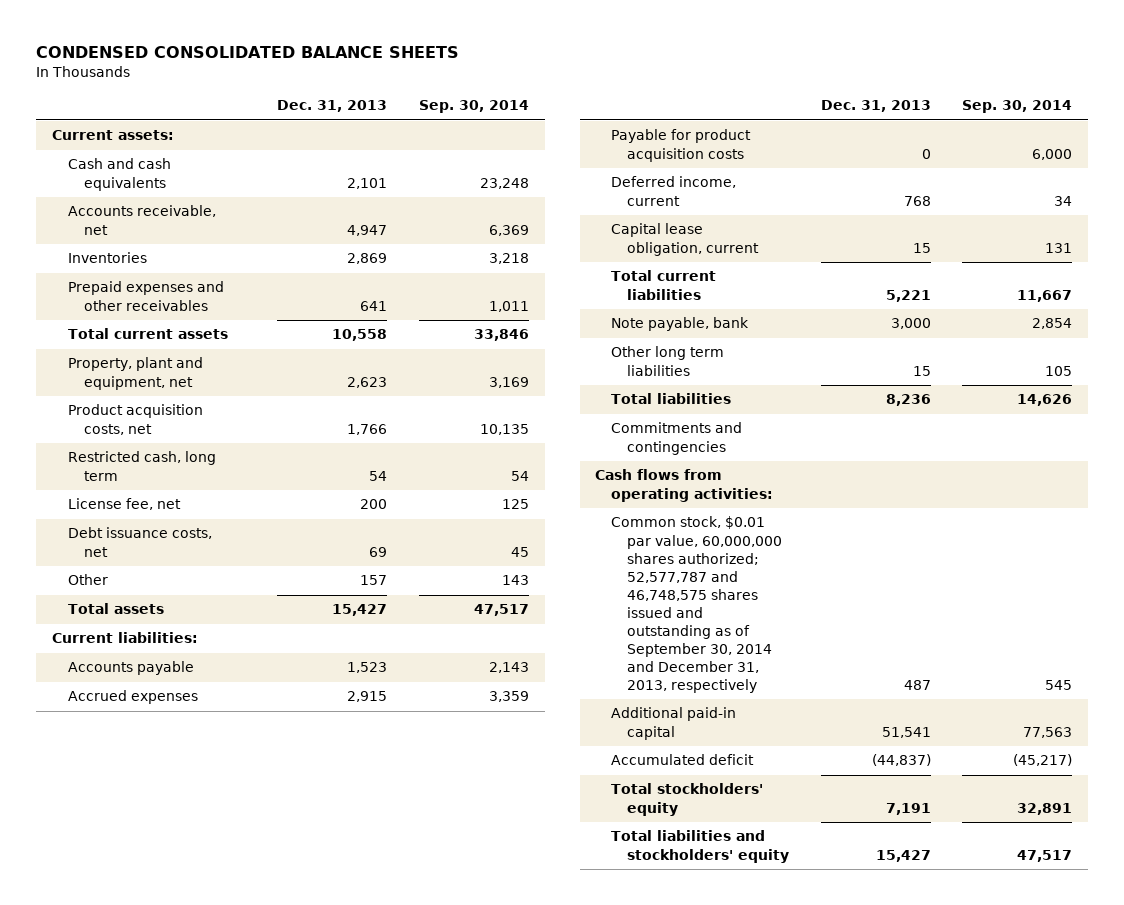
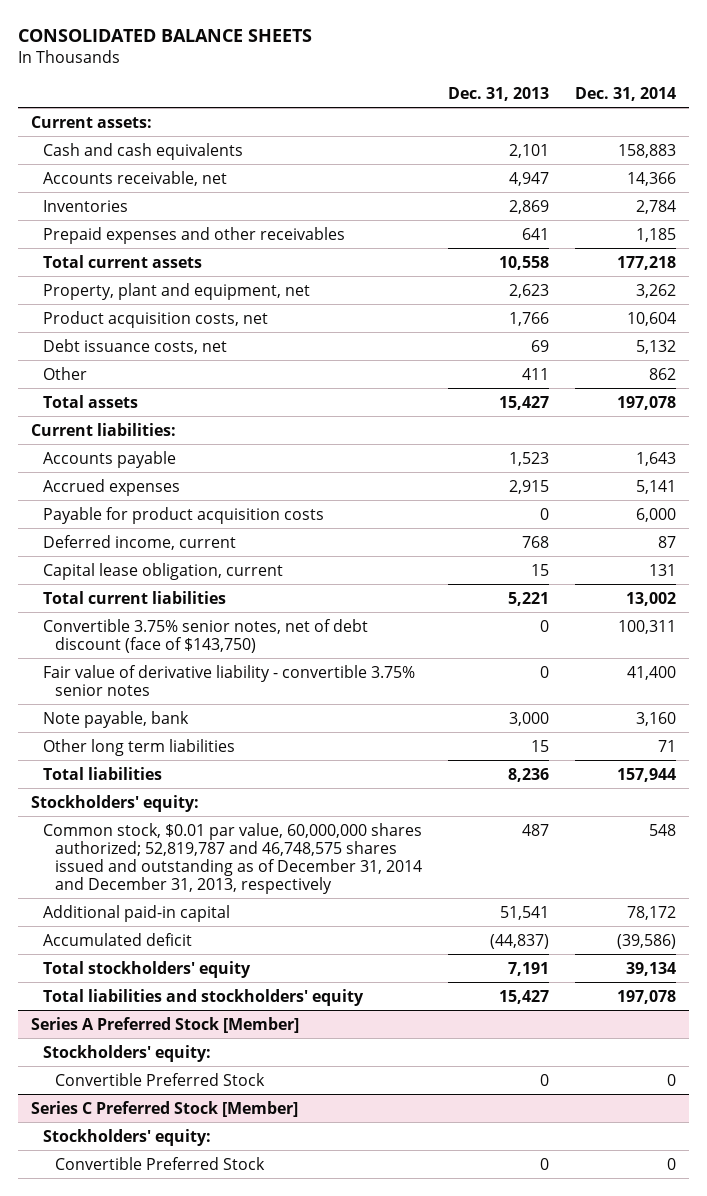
- CONDENSED CONSOLIDATED BALANCE SHEETS
+ CONSOLIDATED BALANCE SHEETS
- | Dec. 31, 2013 | Sep. 30, 2014
+ | Dec. 31, 2013 | Dec. 31, 2014
- Restricted cash, long term | 54 | 54
- License fee, net | 200 | 125
- Other | 157 | 143
+ Other | 411 | 862
+ Convertible 3.75% senior notes, net of debt discount (face of $143,750) | 0 | 100,311
+ Fair value of derivative liability - convertible 3.75% senior notes | 0 | 41,400
- Commitments and contingencies
- Cash flows from operating activities:
- Common stock, $0.01 par value, 60,000,000 shares authorized; 52,577,787 and 46,748,575 shares issued and outstanding as of September 30, 2014 and December 31, 2013, respectively | 487 | 545
+ Stockholders' equity:
+ Common stock, $0.01 par value, 60,000,000 shares authorized; 52,819,787 and 46,748,575 shares issued and outstanding as of December 31, 2014 and December 31, 2013, respectively | 487 | 548
+ Series A Preferred Stock [Member]
+ Stockholders' equity:
+ Convertible Preferred Stock | 0 | 0
+ Series C Preferred Stock [Member]
+ Stockholders' equity:
+ Convertible Preferred Stock | 0 | 0

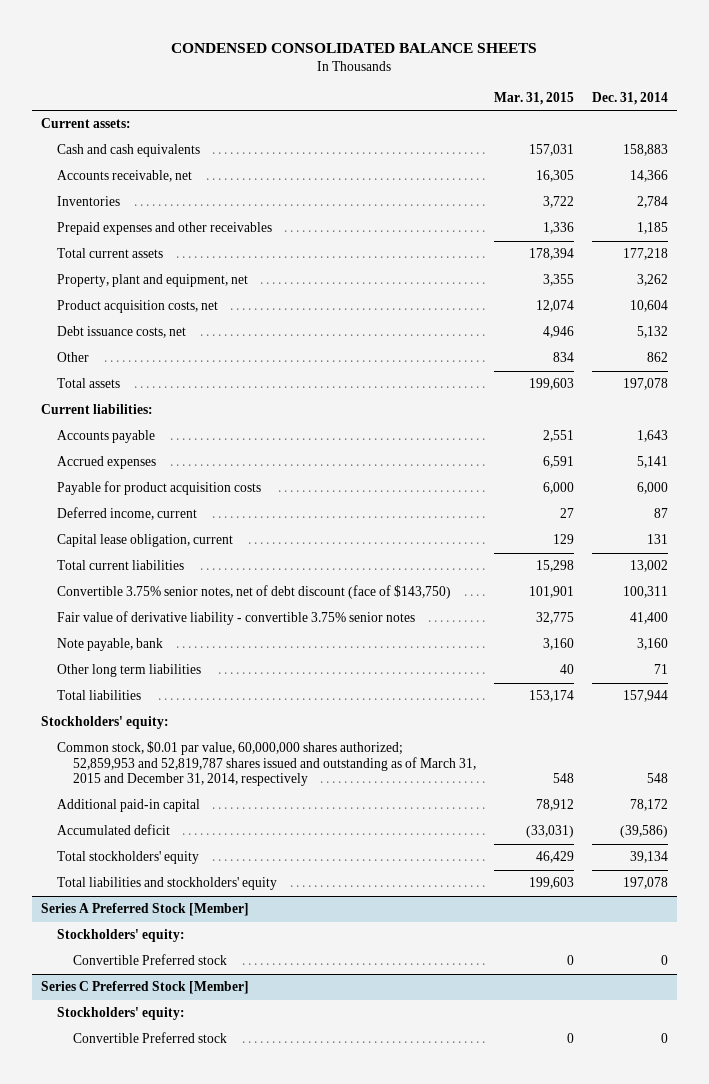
- CONSOLIDATED BALANCE SHEETS
+ CONDENSED CONSOLIDATED BALANCE SHEETS
- | Dec. 31, 2013 | Dec. 31, 2014
+ | Mar. 31, 2015 | Dec. 31, 2014
- Common stock, $0.01 par value, 60,000,000 shares authorized; 52,819,787 and 46,748,575 shares issued and outstanding as of December 31, 2014 and December 31, 2013, respectively | 487 | 548
+ Common stock, $0.01 par value, 60,000,000 shares authorized; 52,859,953 and 52,819,787 shares issued and outstanding as of March 31, 2015 and December 31, 2014, respectively | 548 | 548
@ Series A Preferred Stock [Member]
- Convertible Preferred Stock | 0 | 0
+ Convertible Preferred stock | 0 | 0
@ Series C Preferred Stock [Member]
- Convertible Preferred Stock | 0 | 0
+ Convertible Preferred stock | 0 | 0

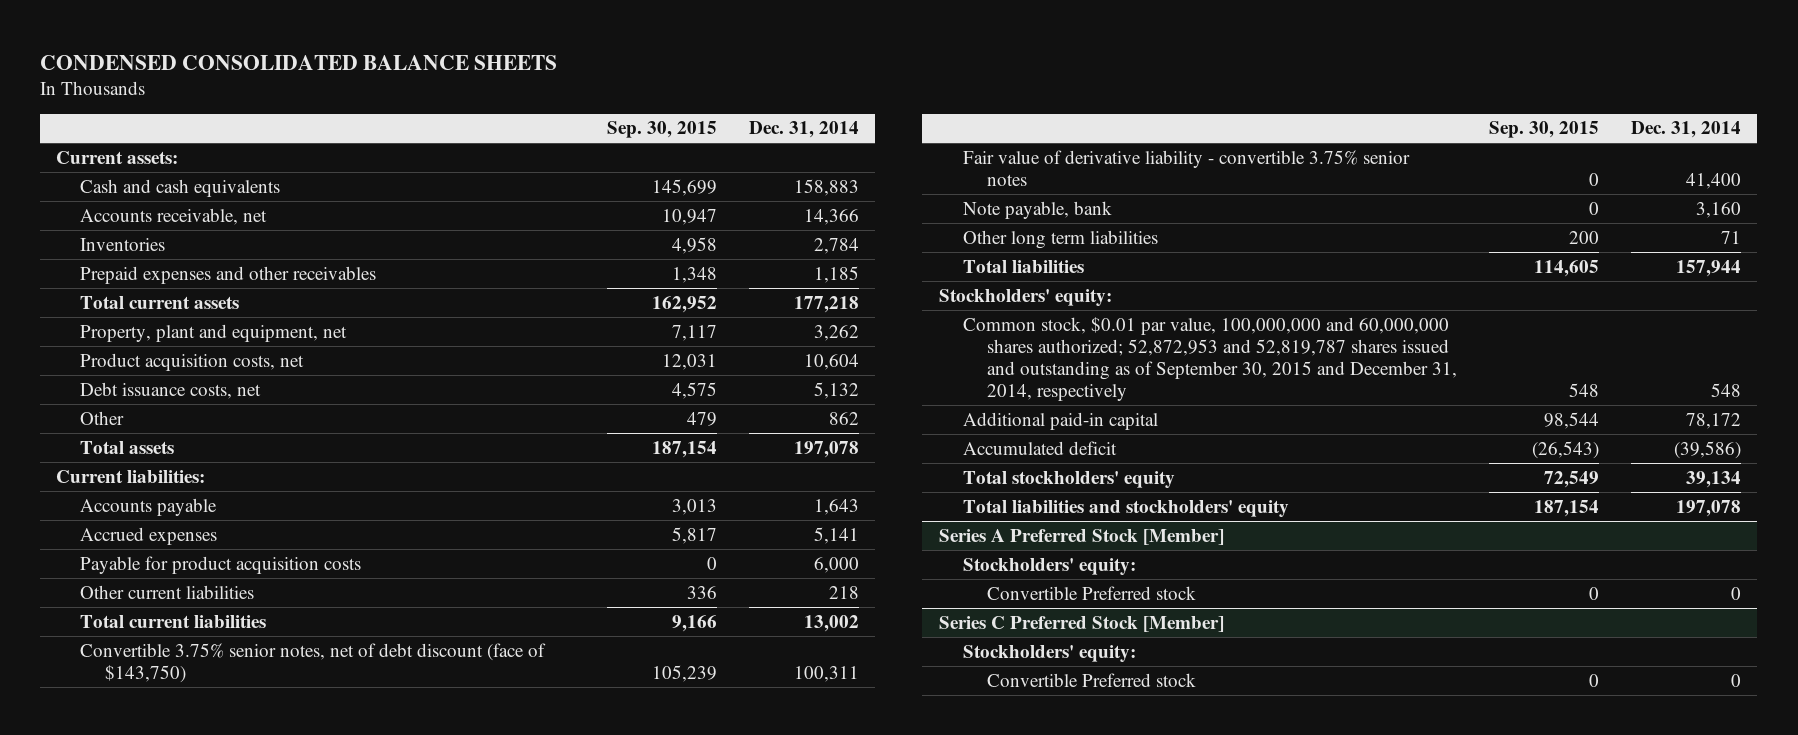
- | Mar. 31, 2015 | Dec. 31, 2014
+ | Sep. 30, 2015 | Dec. 31, 2014
- Deferred income, current | 27 | 87
- Capital lease obligation, current | 129 | 131
+ Other current liabilities | 336 | 218
- Common stock, $0.01 par value, 60,000,000 shares authorized; 52,859,953 and 52,819,787 shares issued and outstanding as of March 31, 2015 and December 31, 2014, respectively | 548 | 548
+ Common stock, $0.01 par value, 100,000,000 and 60,000,000 shares authorized; 52,872,953 and 52,819,787 shares issued and outstanding as of September 30, 2015 and December 31, 2014, respectively | 548 | 548

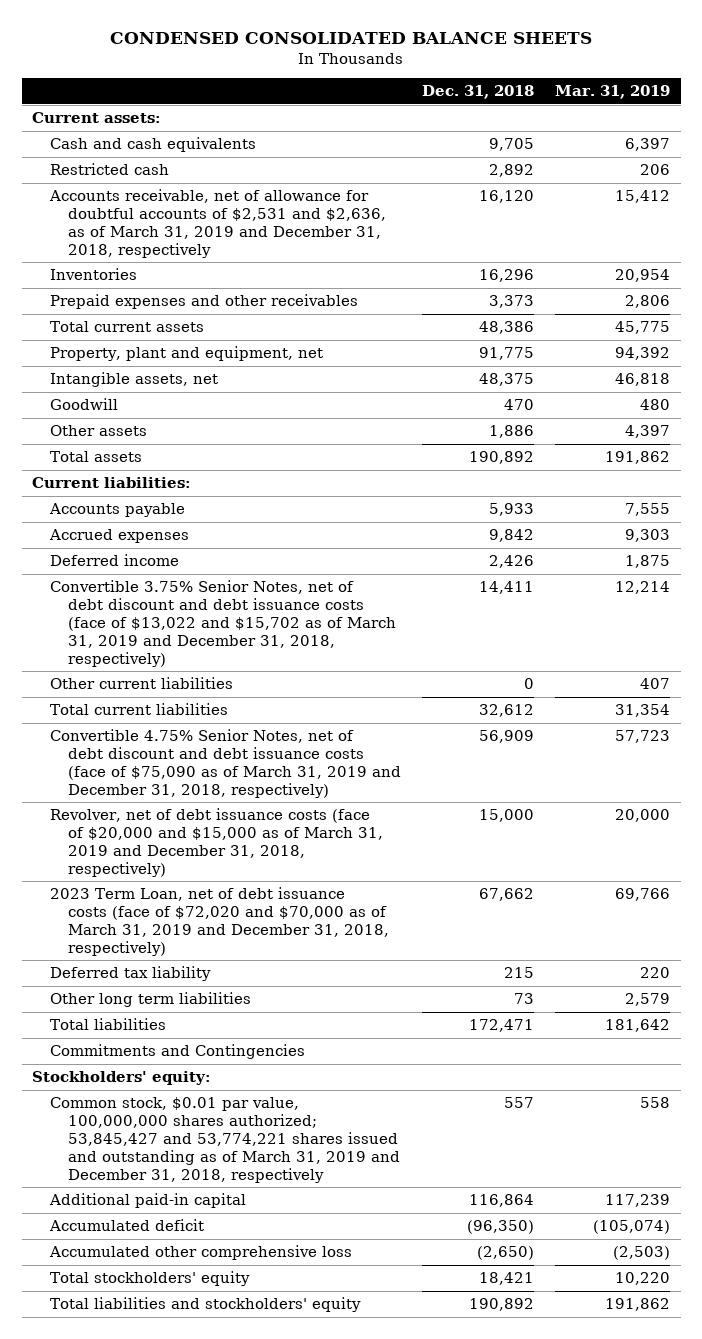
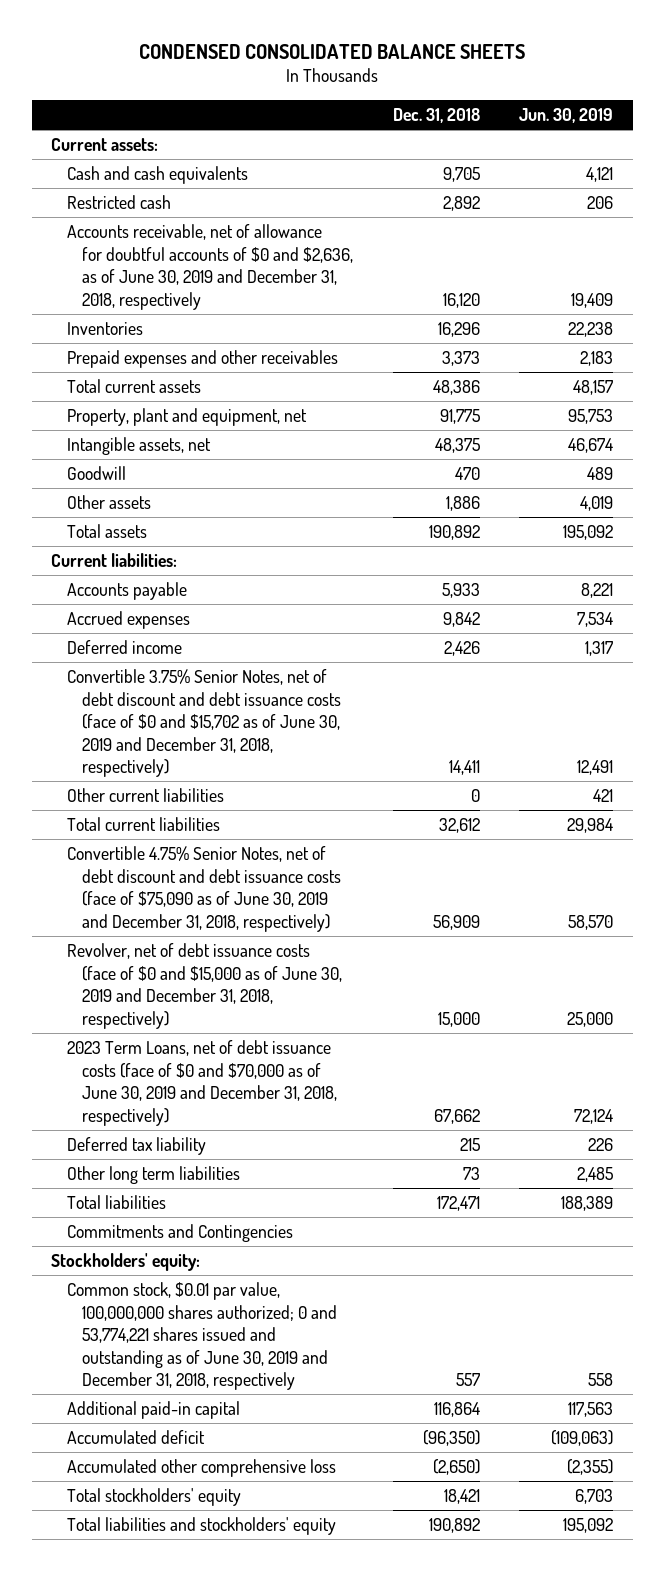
- | Dec. 31, 2018 | Mar. 31, 2019
+ | Dec. 31, 2018 | Jun. 30, 2019
- Accounts receivable, net of allowance for doubtful accounts of $2,531 and $2,636, as of March 31, 2019 and December 31, 2018, respectively | 16,120 | 15,412
+ Accounts receivable, net of allowance for doubtful accounts of $0 and $2,636, as of June 30, 2019 and December 31, 2018, respectively | 16,120 | 19,409
- Convertible 3.75% Senior Notes, net of debt discount and debt issuance costs (face of $13,022 and $15,702 as of March 31, 2019 and December 31, 2018, respectively) | 14,411 | 12,214
+ Convertible 3.75% Senior Notes, net of debt discount and debt issuance costs (face of $0 and $15,702 as of June 30, 2019 and December 31, 2018, respectively) | 14,411 | 12,491
- Convertible 4.75% Senior Notes, net of debt discount and debt issuance costs (face of $75,090 as of March 31, 2019 and December 31, 2018, respectively) | 56,909 | 57,723
- Revolver, net of debt issuance costs (face of $20,000 and $15,000 as of March 31, 2019 and December 31, 2018, respectively) | 15,000 | 20,000
- 2023 Term Loan, net of debt issuance costs (face of $72,020 and $70,000 as of March 31, 2019 and December 31, 2018, respectively) | 67,662 | 69,766
+ Convertible 4.75% Senior Notes, net of debt discount and debt issuance costs (face of $75,090 as of June 30, 2019 and December 31, 2018, respectively) | 56,909 | 58,570
+ Revolver, net of debt issuance costs (face of $0 and $15,000 as of June 30, 2019 and December 31, 2018, respectively) | 15,000 | 25,000
+ 2023 Term Loans, net of debt issuance costs (face of $0 and $70,000 as of June 30, 2019 and December 31, 2018, respectively) | 67,662 | 72,124
- Common stock, $0.01 par value, 100,000,000 shares authorized; 53,845,427 and 53,774,221 shares issued and outstanding as of March 31, 2019 and December 31, 2018, respectively | 557 | 558
+ Common stock, $0.01 par value, 100,000,000 shares authorized; 0 and 53,774,221 shares issued and outstanding as of June 30, 2019 and December 31, 2018, respectively | 557 | 558

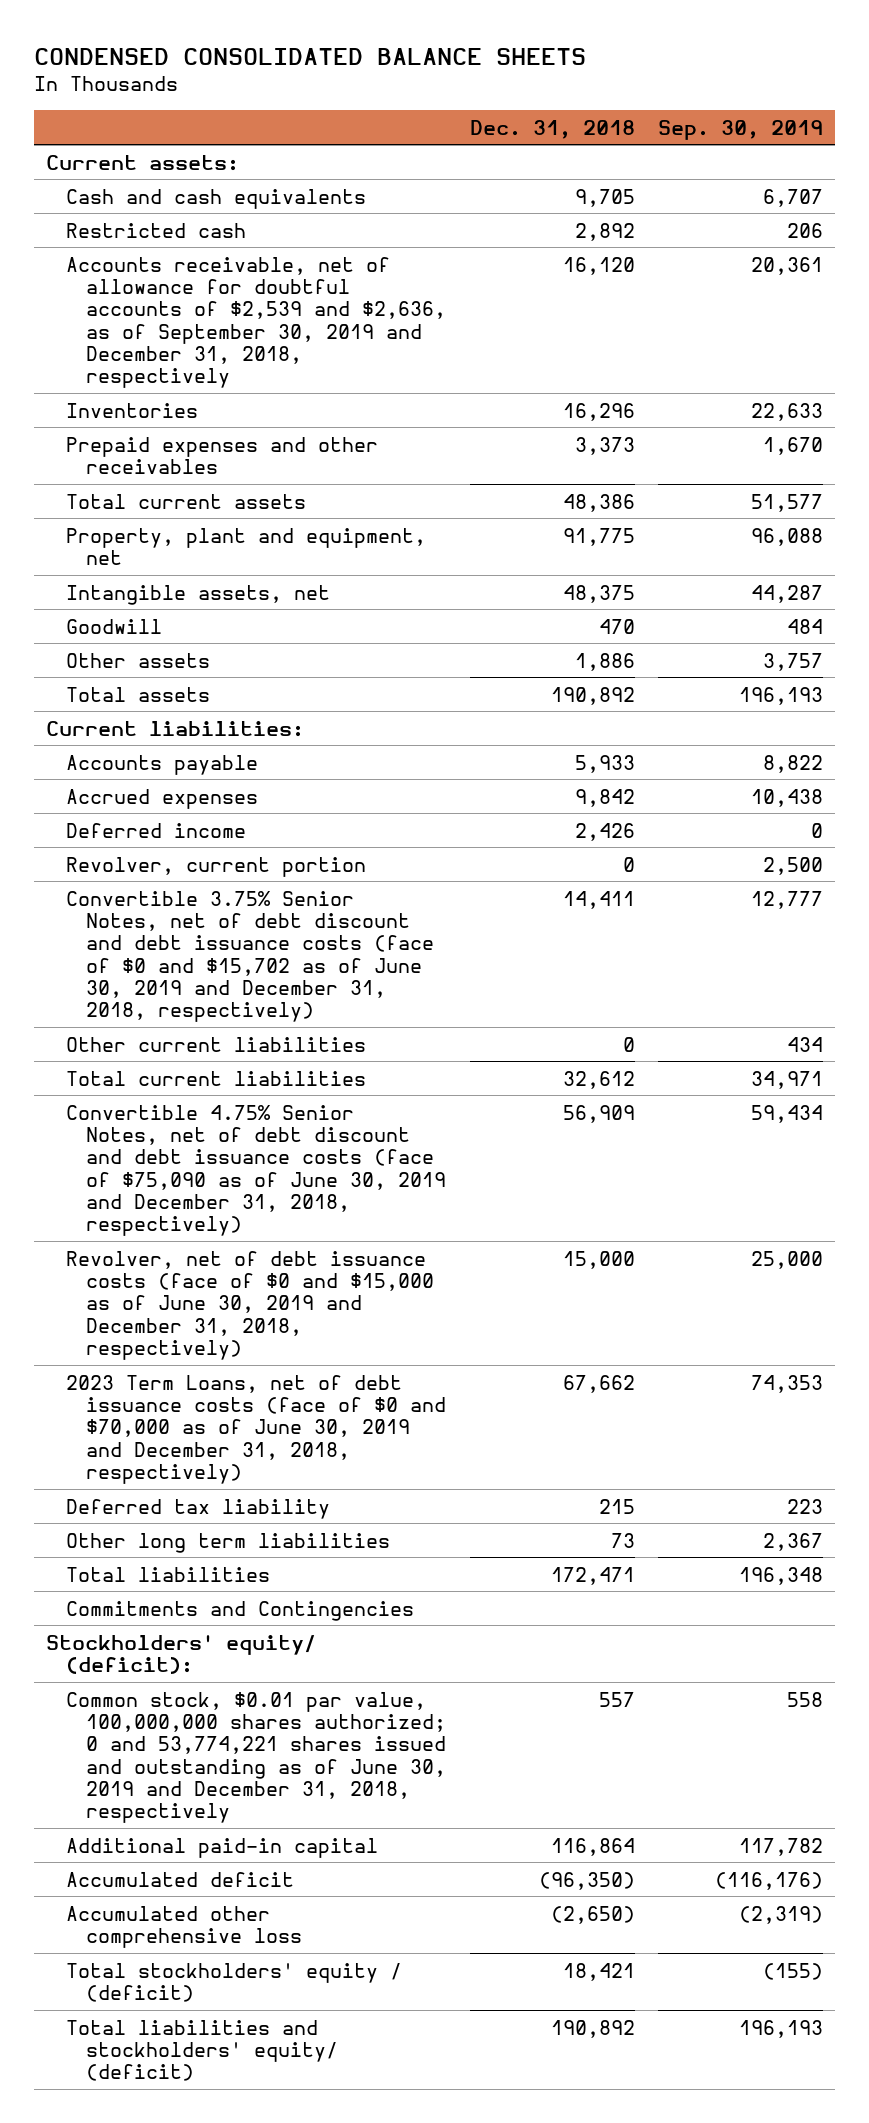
- | Dec. 31, 2018 | Jun. 30, 2019
+ | Dec. 31, 2018 | Sep. 30, 2019
- Accounts receivable, net of allowance for doubtful accounts of $0 and $2,636, as of June 30, 2019 and December 31, 2018, respectively | 16,120 | 19,409
+ Accounts receivable, net of allowance for doubtful accounts of $2,539 and $2,636, as of September 30, 2019 and December 31, 2018, respectively | 16,120 | 20,361
+ Revolver, current portion | 0 | 2,500
- Stockholders' equity:
+ Stockholders' equity/ (deficit):
- Total stockholders' equity | 18,421 | 6,703
- Total liabilities and stockholders' equity | 190,892 | 195,092
+ Total stockholders' equity / (deficit) | 18,421 | (155)
+ Total liabilities and stockholders' equity/ (deficit) | 190,892 | 196,193

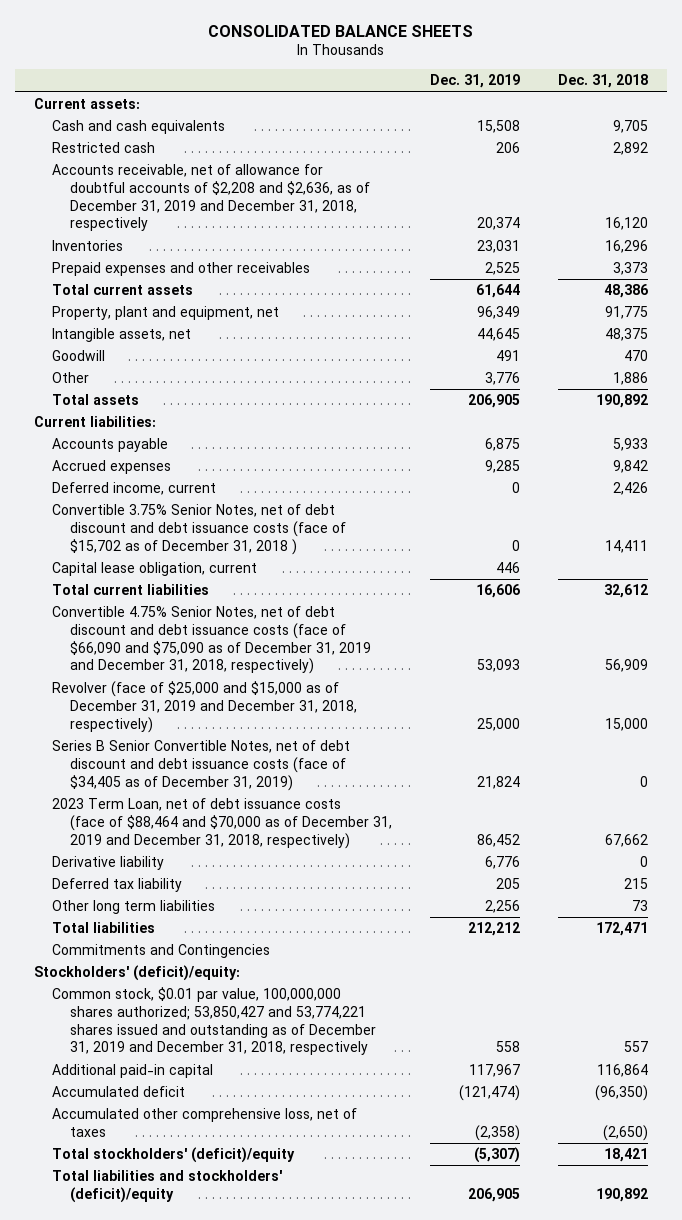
- CONDENSED CONSOLIDATED BALANCE SHEETS
+ CONSOLIDATED BALANCE SHEETS
- | Dec. 31, 2018 | Sep. 30, 2019
+ | Dec. 31, 2019 | Dec. 31, 2018
- Accounts receivable, net of allowance for doubtful accounts of $2,539 and $2,636, as of September 30, 2019 and December 31, 2018, respectively | 16,120 | 20,361
+ Accounts receivable, net of allowance for doubtful accounts of $2,208 and $2,636, as of December 31, 2019 and December 31, 2018, respectively | 20,374 | 16,120
- Other assets | 1,886 | 3,757
+ Other | 3,776 | 1,886
- Deferred income | 2,426 | 0
- Revolver, current portion | 0 | 2,500
- Convertible 3.75% Senior Notes, net of debt discount and debt issuance costs (face of $0 and $15,702 as of June 30, 2019 and December 31, 2018, respectively) | 14,411 | 12,777
- Other current liabilities | 0 | 434
+ Deferred income, current | 0 | 2,426
+ Convertible 3.75% Senior Notes, net of debt discount and debt issuance costs (face of $15,702 as of December 31, 2018 ) | 0 | 14,411
+ Capital lease obligation, current | 446 |
- Convertible 4.75% Senior Notes, net of debt discount and debt issuance costs (face of $75,090 as of June 30, 2019 and December 31, 2018, respectively) | 56,909 | 59,434
- Revolver, net of debt issuance costs (face of $0 and $15,000 as of June 30, 2019 and December 31, 2018, respectively) | 15,000 | 25,000
- 2023 Term Loans, net of debt issuance costs (face of $0 and $70,000 as of June 30, 2019 and December 31, 2018, respectively) | 67,662 | 74,353
+ Convertible 4.75% Senior Notes, net of debt discount and debt issuance costs (face of $66,090 and $75,090 as of December 31, 2019 and December 31, 2018, respectively) | 53,093 | 56,909
+ Revolver (face of $25,000 and $15,000 as of December 31, 2019 and December 31, 2018, respectively) | 25,000 | 15,000
+ Series B Senior Convertible Notes, net of debt discount and debt issuance costs (face of $34,405 as of December 31, 2019) | 21,824 | 0
+ 2023 Term Loan, net of debt issuance costs (face of $88,464 and $70,000 as of December 31, 2019 and December 31, 2018, respectively) | 86,452 | 67,662
+ Derivative liability | 6,776 | 0
- Stockholders' equity/ (deficit):
- Common stock, $0.01 par value, 100,000,000 shares authorized; 0 and 53,774,221 shares issued and outstanding as of June 30, 2019 and December 31, 2018, respectively | 557 | 558
+ Stockholders' (deficit)/equity:
+ Common stock, $0.01 par value, 100,000,000 shares authorized; 53,850,427 and 53,774,221 shares issued and outstanding as of December 31, 2019 and December 31, 2018, respectively | 558 | 557
- Accumulated other comprehensive loss | (2,650) | (2,319)
- Total stockholders' equity / (deficit) | 18,421 | (155)
- Total liabilities and stockholders' equity/ (deficit) | 190,892 | 196,193
+ Accumulated other comprehensive loss, net of taxes | (2,358) | (2,650)
+ Total stockholders' (deficit)/equity | (5,307) | 18,421
+ Total liabilities and stockholders' (deficit)/equity | 206,905 | 190,892

